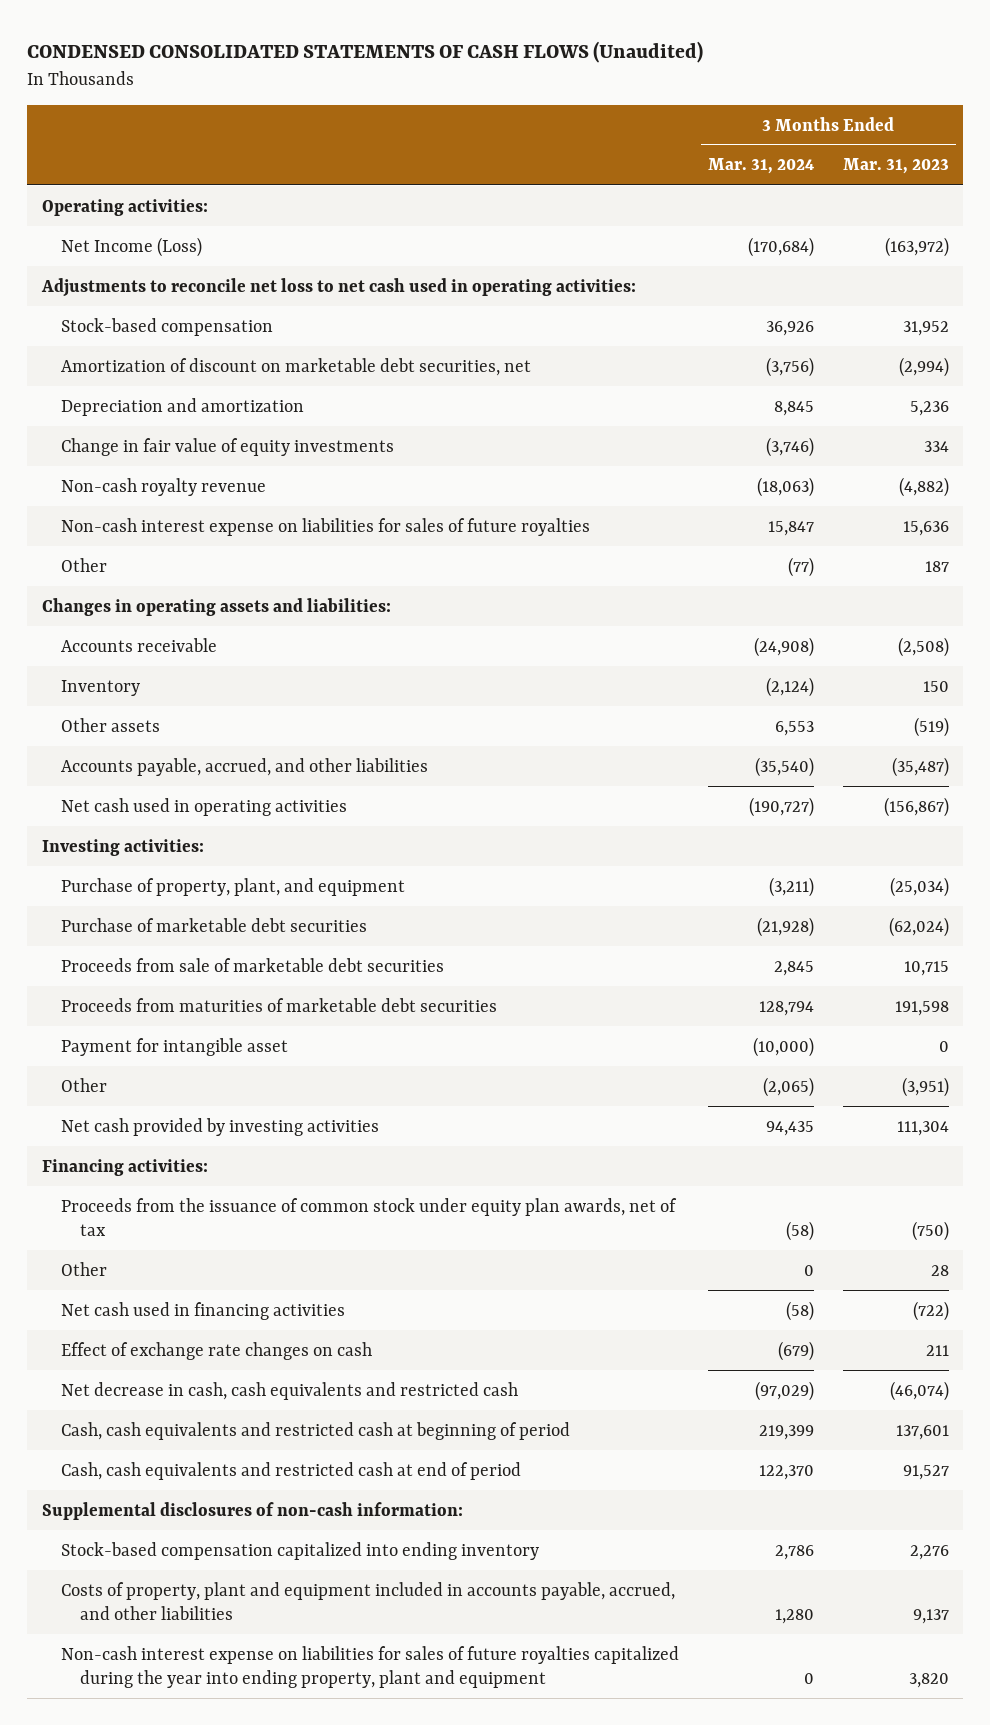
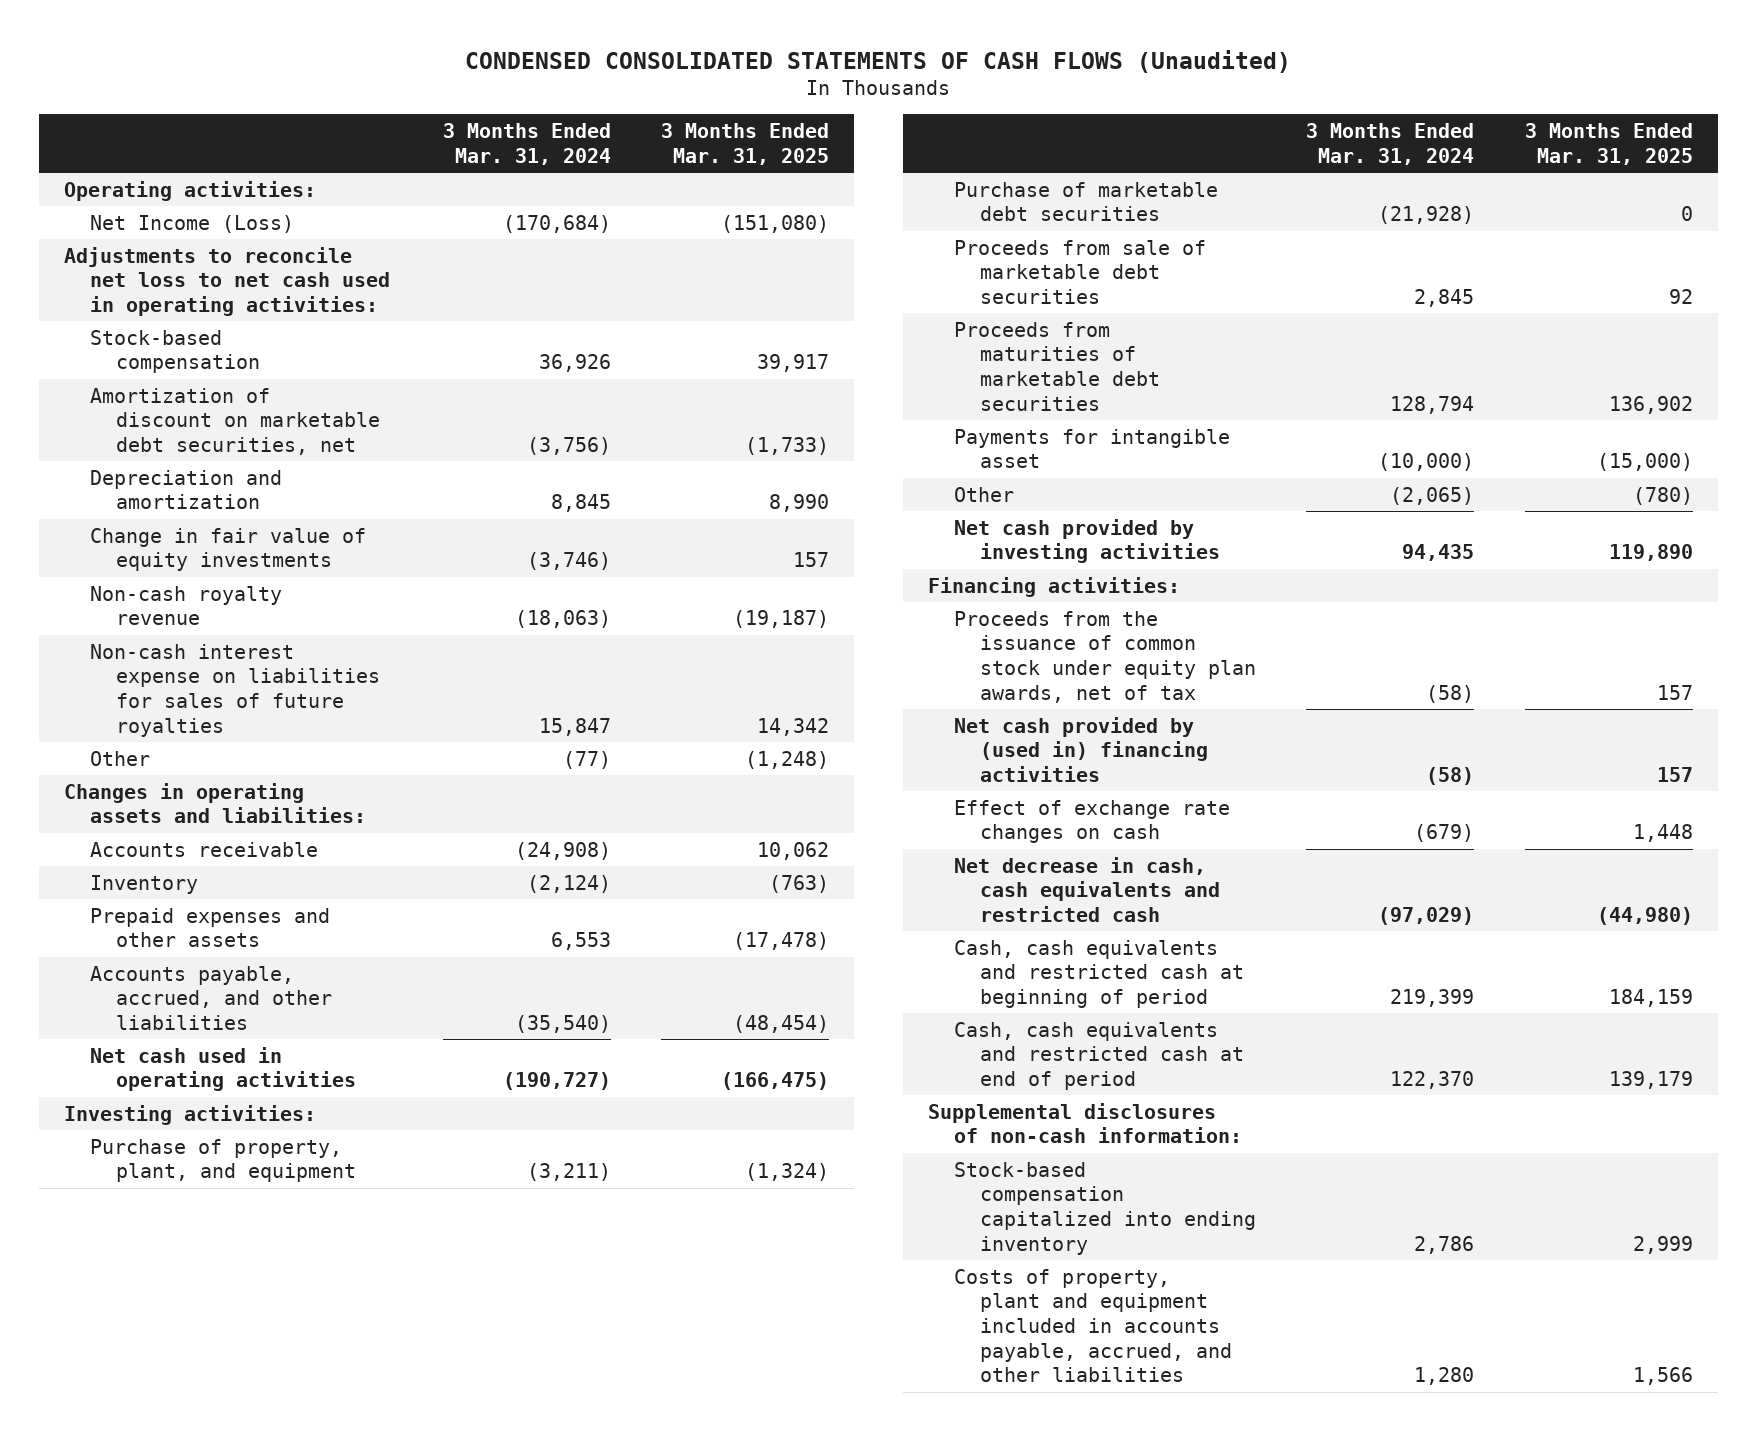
- | 3 Months Ended Mar. 31, 2024 | 3 Months Ended Mar. 31, 2023
+ | 3 Months Ended Mar. 31, 2024 | 3 Months Ended Mar. 31, 2025
- Other assets | 6,553 | (519)
+ Prepaid expenses and other assets | 6,553 | (17,478)
- Payment for intangible asset | (10,000) | 0
+ Payments for intangible asset | (10,000) | (15,000)
- Other | 0 | 28
- Net cash used in financing activities | (58) | (722)
+ Net cash provided by (used in) financing activities | (58) | 157
- Non-cash interest expense on liabilities for sales of future royalties capitalized during the year into ending property, plant and equipment | 0 | 3,820

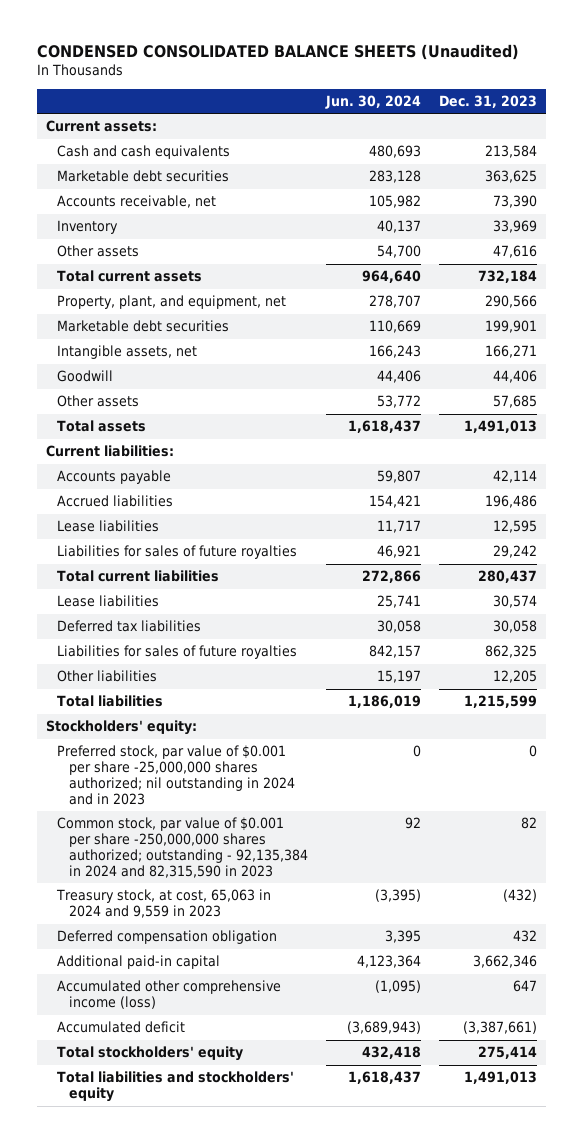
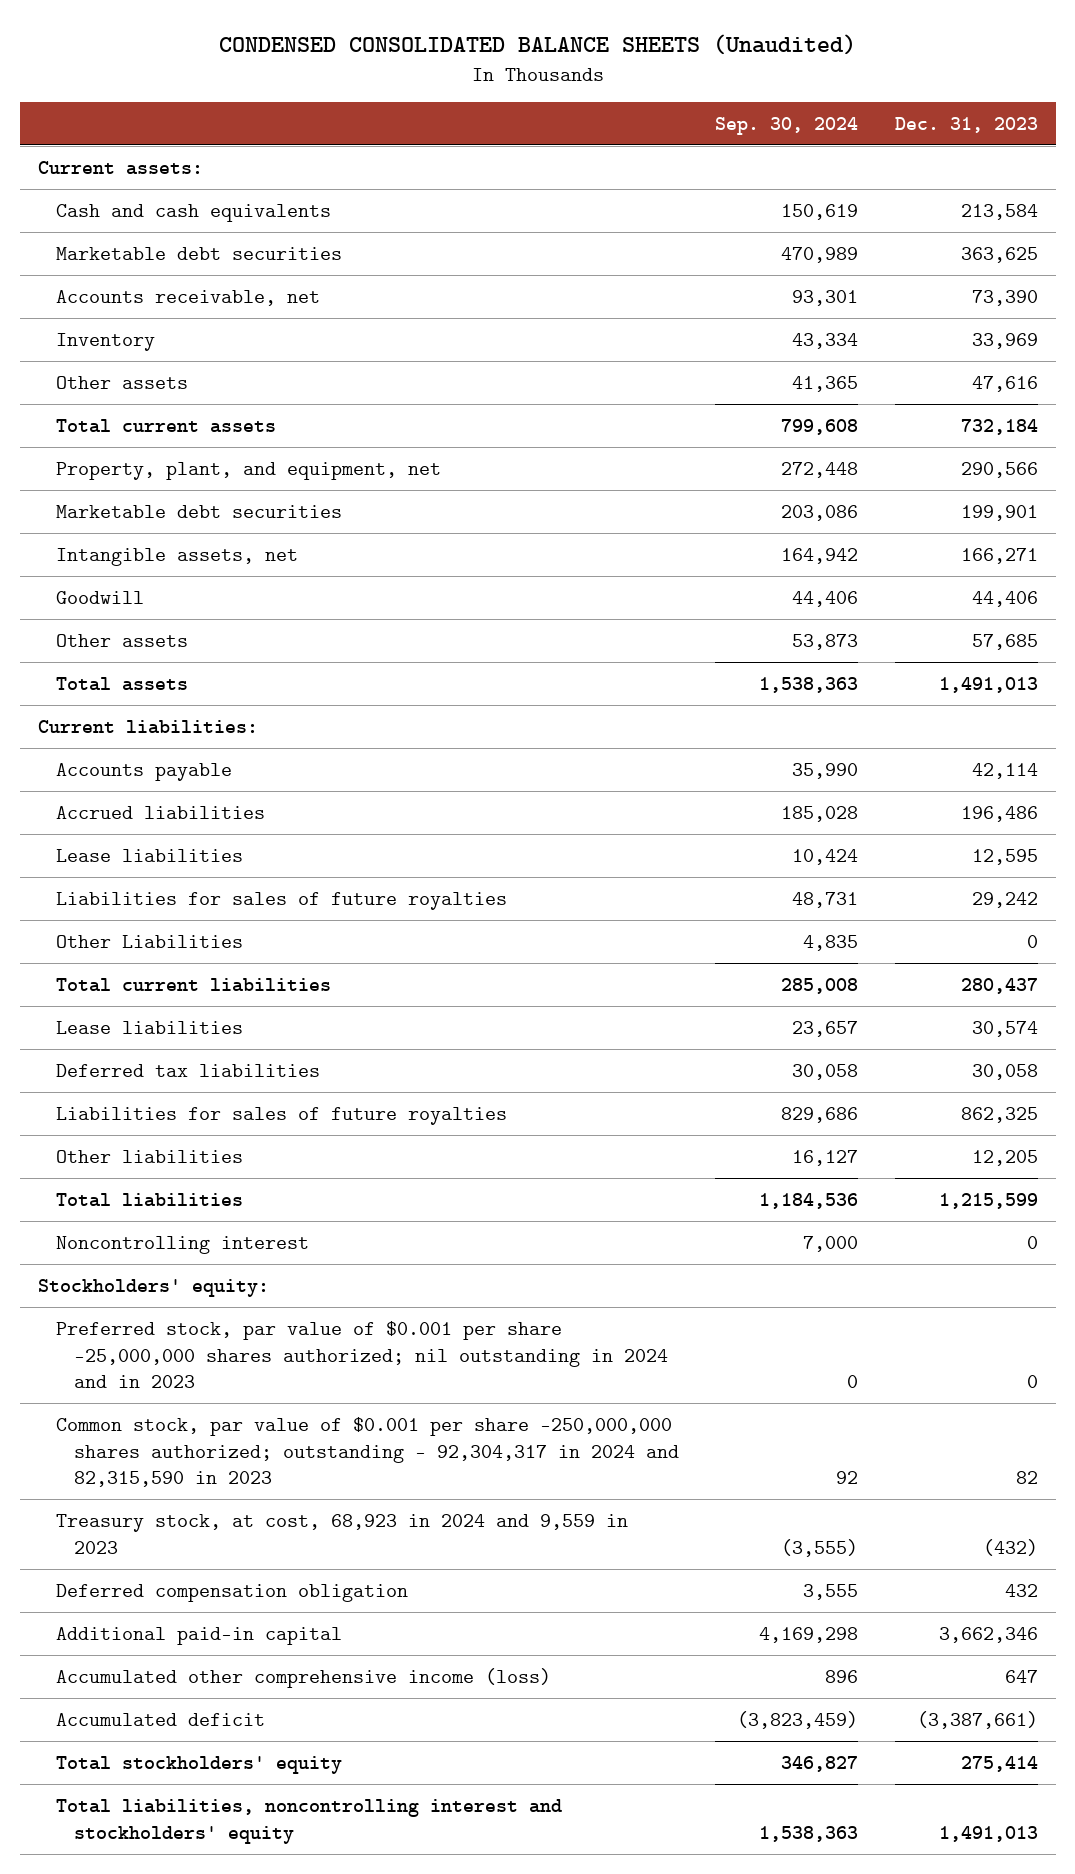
- | Jun. 30, 2024 | Dec. 31, 2023
+ | Sep. 30, 2024 | Dec. 31, 2023
+ Other Liabilities | 4,835 | 0
+ Noncontrolling interest | 7,000 | 0
- Common stock, par value of $0.001 per share -250,000,000 shares authorized; outstanding - 92,135,384 in 2024 and 82,315,590 in 2023 | 92 | 82
- Treasury stock, at cost, 65,063 in 2024 and 9,559 in 2023 | (3,395) | (432)
+ Common stock, par value of $0.001 per share -250,000,000 shares authorized; outstanding - 92,304,317 in 2024 and 82,315,590 in 2023 | 92 | 82
+ Treasury stock, at cost, 68,923 in 2024 and 9,559 in 2023 | (3,555) | (432)
- Total liabilities and stockholders' equity | 1,618,437 | 1,491,013
+ Total liabilities, noncontrolling interest and stockholders' equity | 1,538,363 | 1,491,013

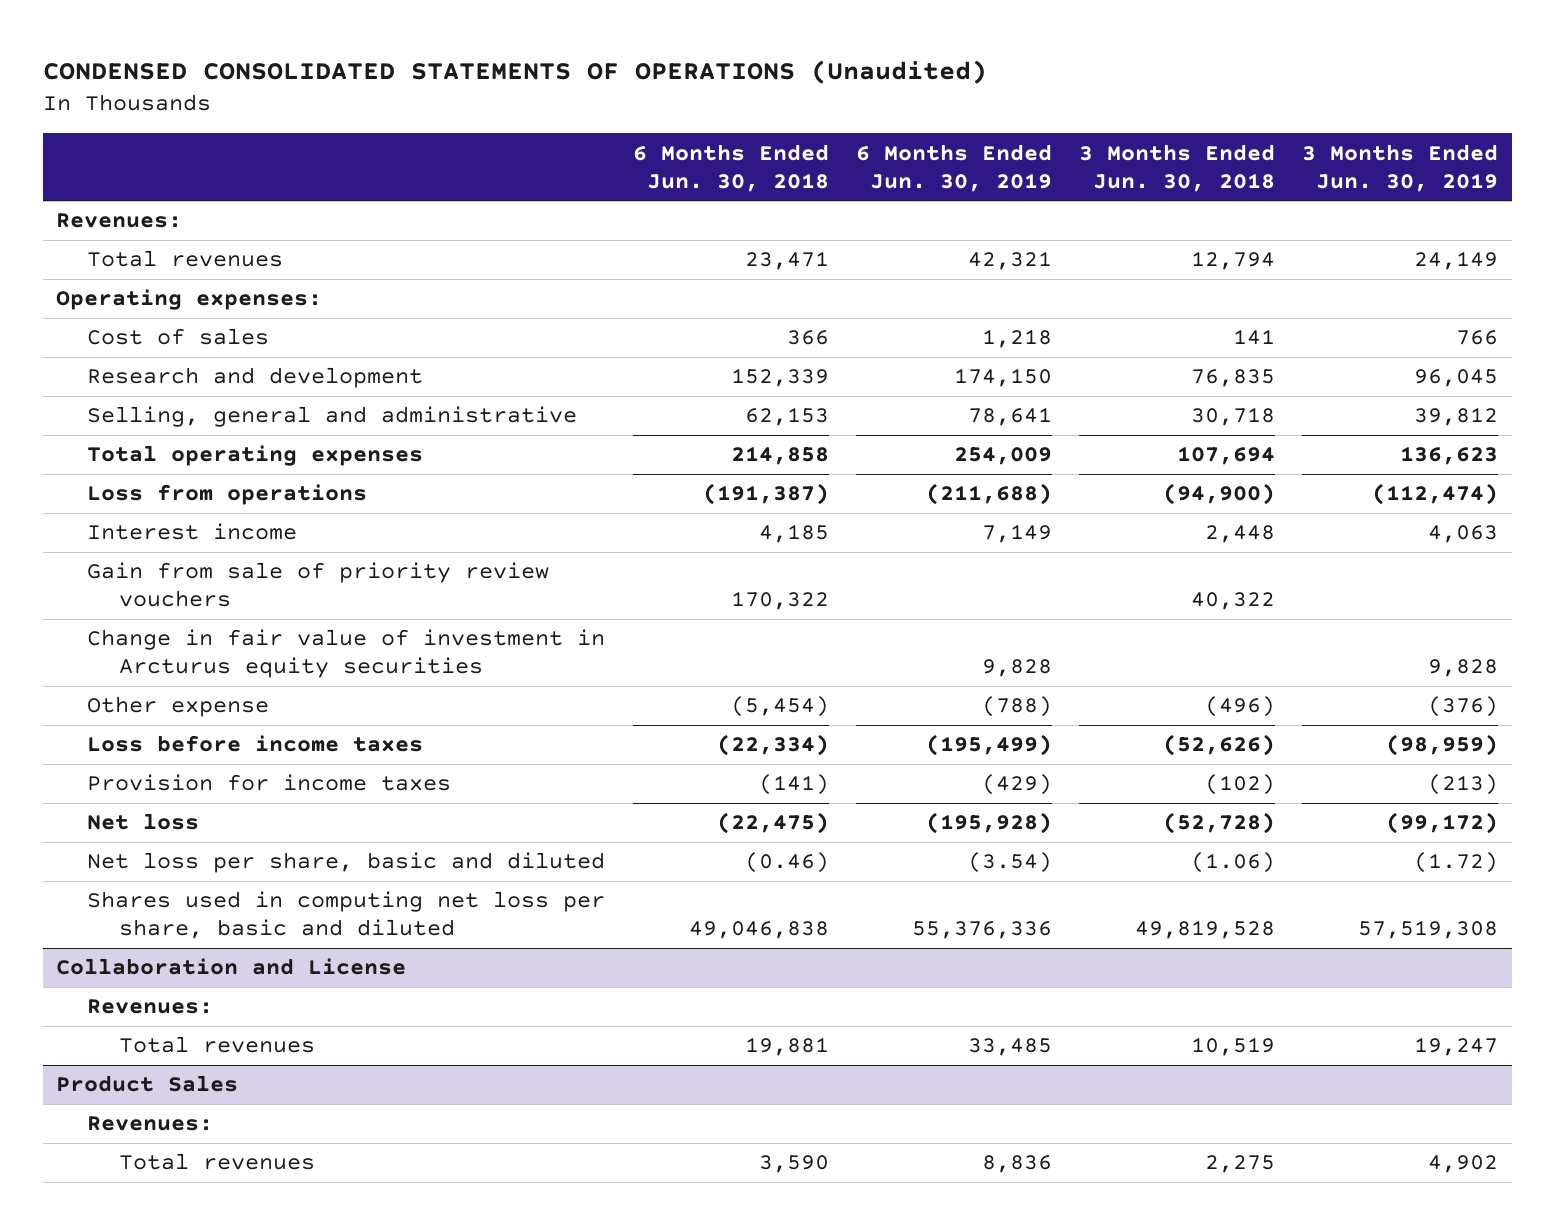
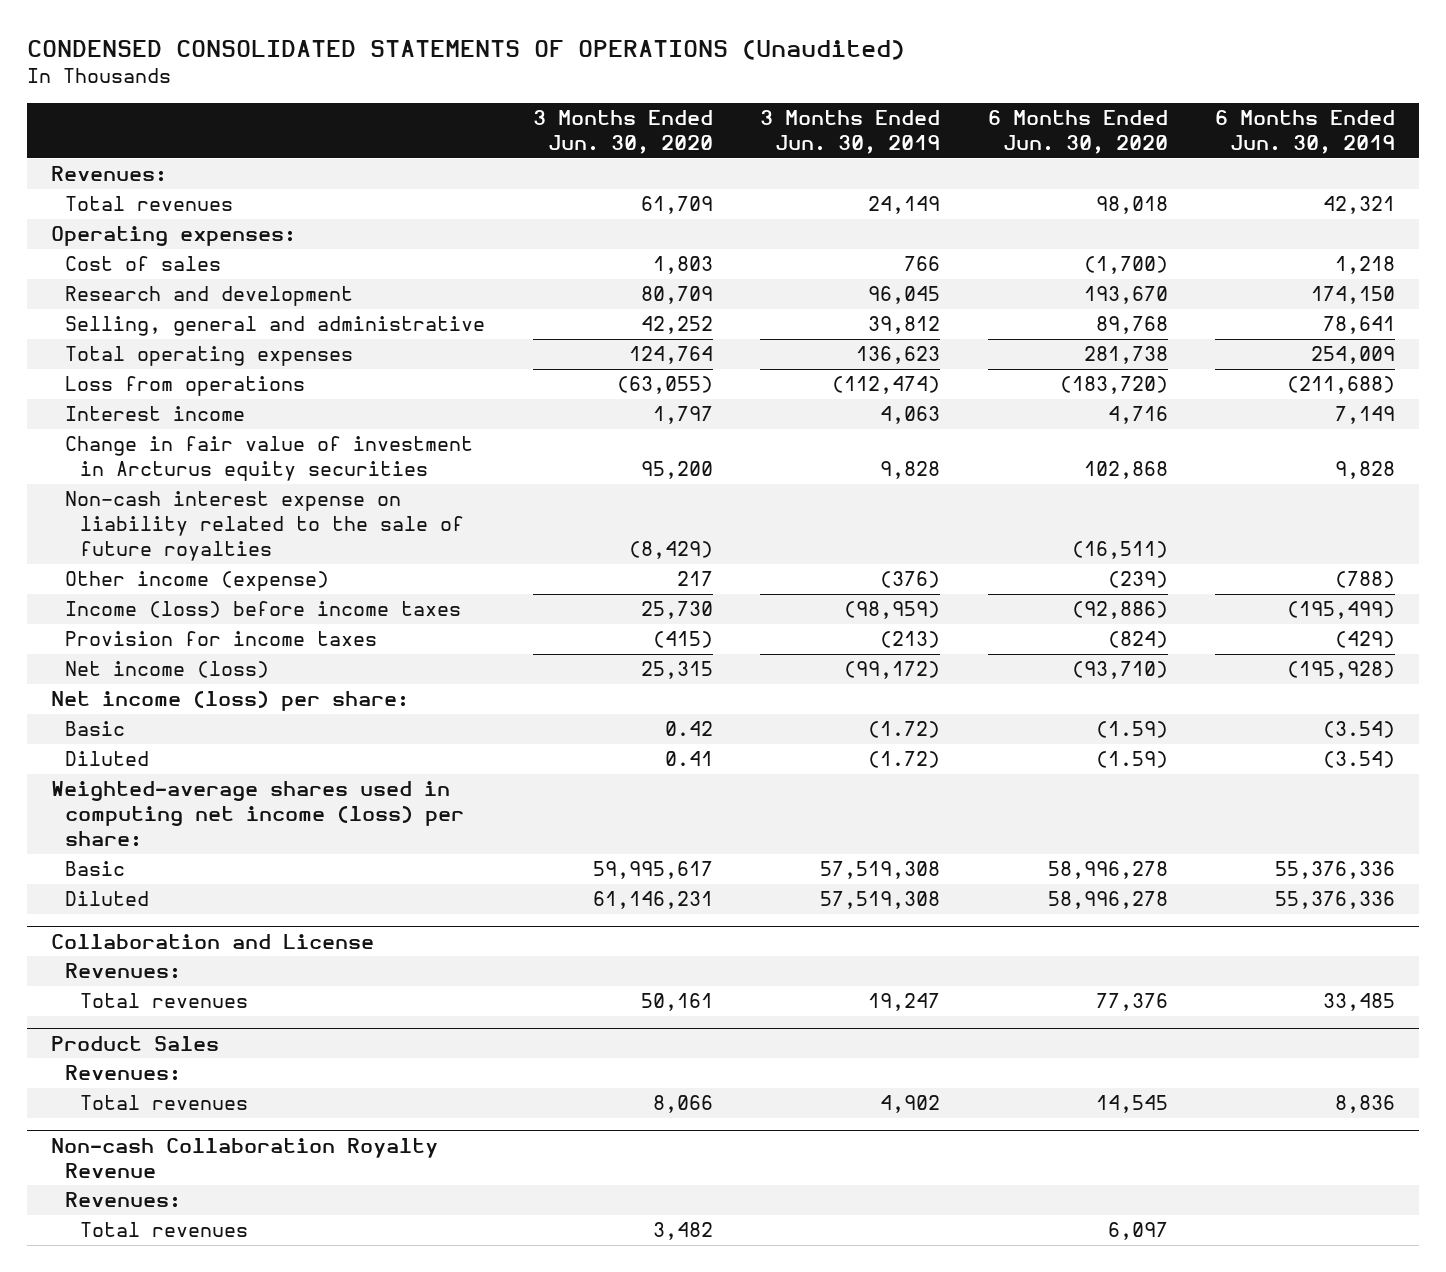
- | 6 Months Ended Jun. 30, 2018 | 6 Months Ended Jun. 30, 2019 | 3 Months Ended Jun. 30, 2018 | 3 Months Ended Jun. 30, 2019
+ | 3 Months Ended Jun. 30, 2020 | 3 Months Ended Jun. 30, 2019 | 6 Months Ended Jun. 30, 2020 | 6 Months Ended Jun. 30, 2019
- Gain from sale of priority review vouchers | 170,322 | | 40,322 |
- Other expense | (5,454) | (788) | (496) | (376)
- Loss before income taxes | (22,334) | (195,499) | (52,626) | (98,959)
+ Non-cash interest expense on liability related to the sale of future royalties | (8,429) | | (16,511) |
+ Other income (expense) | 217 | (376) | (239) | (788)
+ Income (loss) before income taxes | 25,730 | (98,959) | (92,886) | (195,499)
- Net loss | (22,475) | (195,928) | (52,728) | (99,172)
- Net loss per share, basic and diluted | (0.46) | (3.54) | (1.06) | (1.72)
- Shares used in computing net loss per share, basic and diluted | 49,046,838 | 55,376,336 | 49,819,528 | 57,519,308
+ Net income (loss) | 25,315 | (99,172) | (93,710) | (195,928)
+ Net income (loss) per share:
+ Basic | 0.42 | (1.72) | (1.59) | (3.54)
+ Diluted | 0.41 | (1.72) | (1.59) | (3.54)
+ Weighted-average shares used in computing net income (loss) per share:
+ Basic | 59,995,617 | 57,519,308 | 58,996,278 | 55,376,336
+ Diluted | 61,146,231 | 57,519,308 | 58,996,278 | 55,376,336
+ Non-cash Collaboration Royalty Revenue
+ Revenues:
+ Total revenues | 3,482 | | 6,097 |

